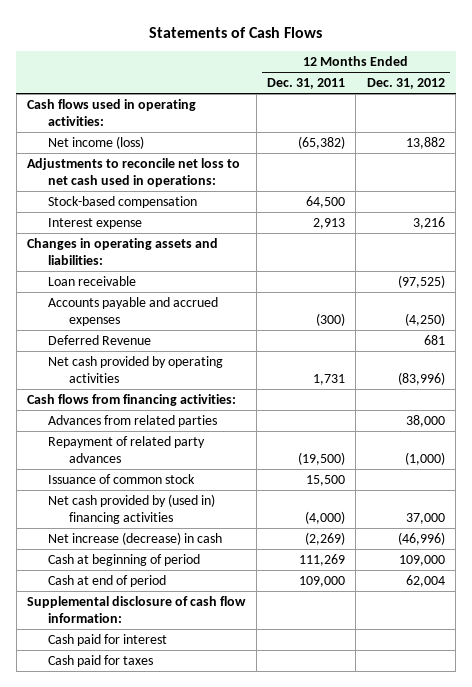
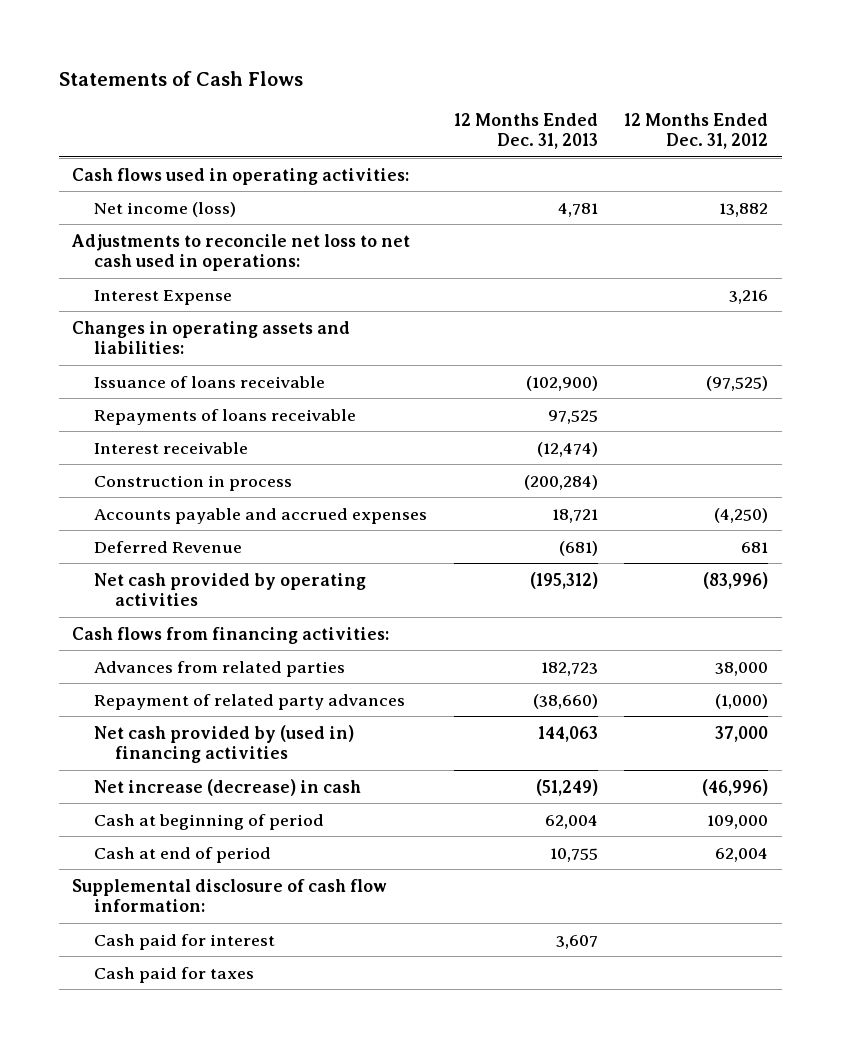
- | 12 Months Ended Dec. 31, 2011 | 12 Months Ended Dec. 31, 2012
+ | 12 Months Ended Dec. 31, 2013 | 12 Months Ended Dec. 31, 2012
- Stock-based compensation | 64,500 |
- Interest expense | 2,913 | 3,216
+ Interest Expense | | 3,216
- Loan receivable | | (97,525)
+ Issuance of loans receivable | (102,900) | (97,525)
+ Repayments of loans receivable | 97,525 |
+ Interest receivable | (12,474) |
+ Construction in process | (200,284) |
- Issuance of common stock | 15,500 |

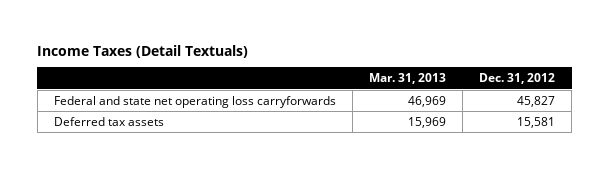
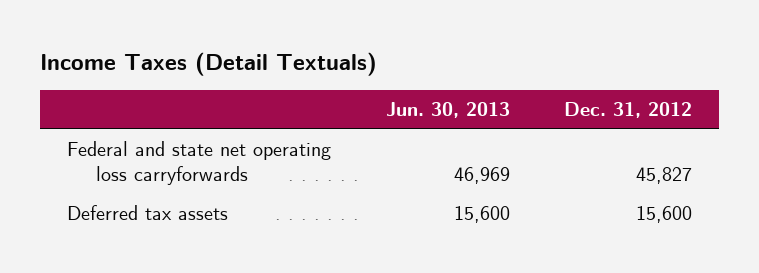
- | Mar. 31, 2013 | Dec. 31, 2012
+ | Jun. 30, 2013 | Dec. 31, 2012
- Deferred tax assets | 15,969 | 15,581
+ Deferred tax assets | 15,600 | 15,600

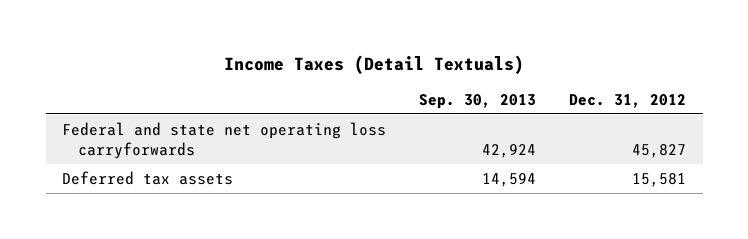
- | Jun. 30, 2013 | Dec. 31, 2012
+ | Sep. 30, 2013 | Dec. 31, 2012
- Deferred tax assets | 15,600 | 15,600
+ Deferred tax assets | 14,594 | 15,581

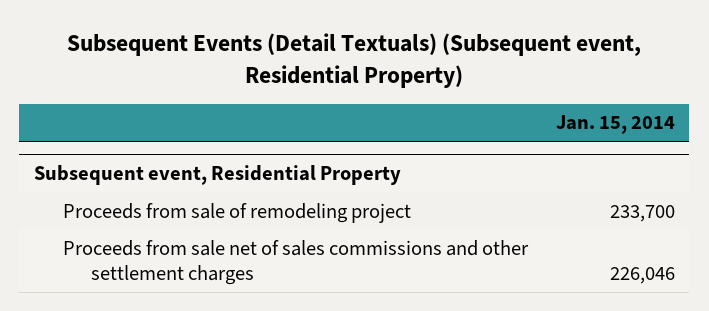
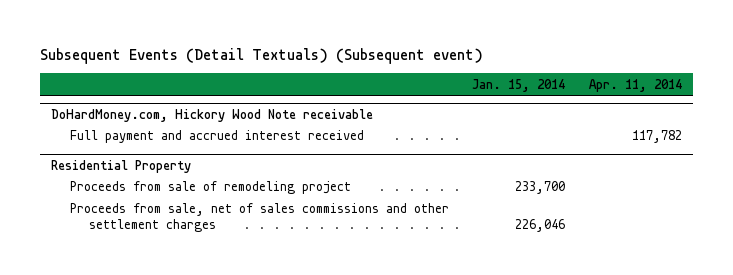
- Subsequent Events (Detail Textuals) (Subsequent event, Residential Property)
+ Subsequent Events (Detail Textuals) (Subsequent event)
- | Jan. 15, 2014
+ | Jan. 15, 2014 | Apr. 11, 2014
- Subsequent event, Residential Property
+ DoHardMoney.com, Hickory Wood Note receivable
+ Full payment and accrued interest received | | 117,782
+ Residential Property
- Proceeds from sale net of sales commissions and other settlement charges | 226,046
+ Proceeds from sale, net of sales commissions and other settlement charges | 226,046 |

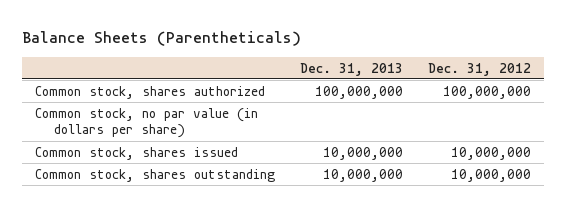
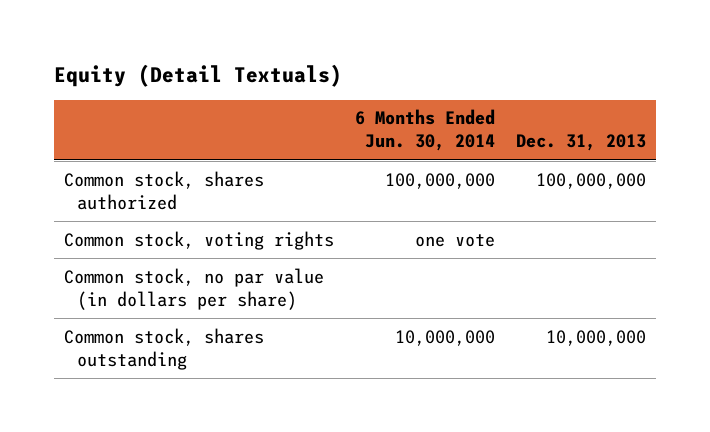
- Balance Sheets (Parentheticals)
+ Equity (Detail Textuals)
- | Dec. 31, 2013 | Dec. 31, 2012
+ | 6 Months Ended Jun. 30, 2014 | Dec. 31, 2013
+ Common stock, voting rights | one vote |
- Common stock, shares issued | 10,000,000 | 10,000,000

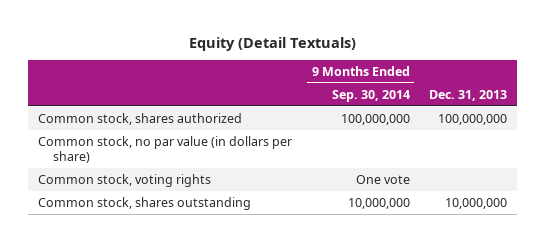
- | 6 Months Ended Jun. 30, 2014 | Dec. 31, 2013
+ | 9 Months Ended Sep. 30, 2014 | Dec. 31, 2013
moved down: Common stock, voting rights | One vote |

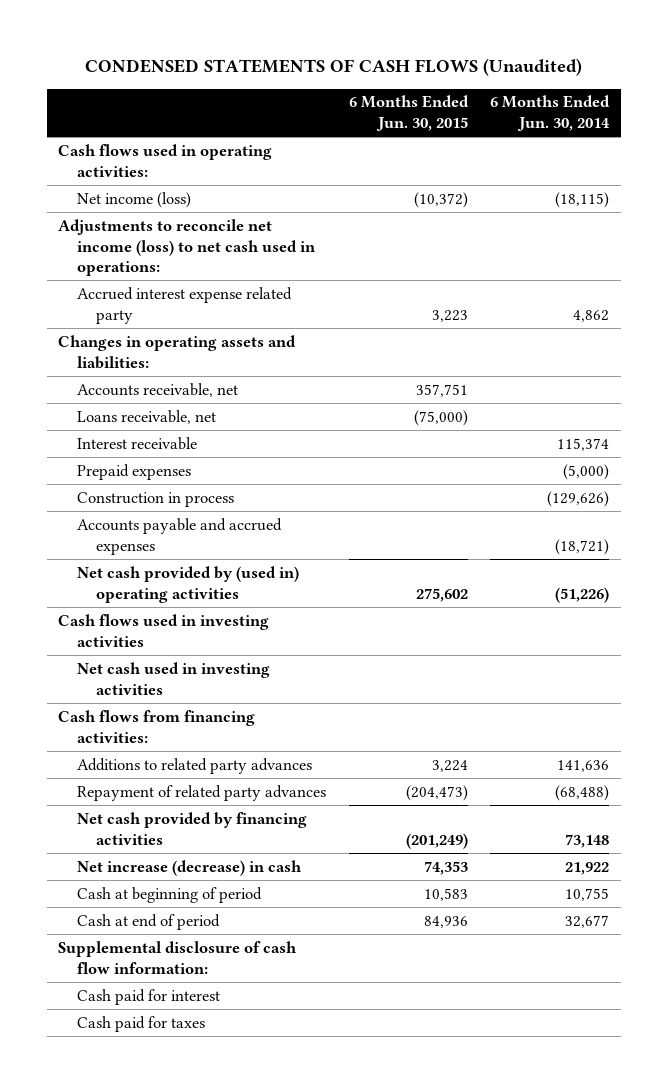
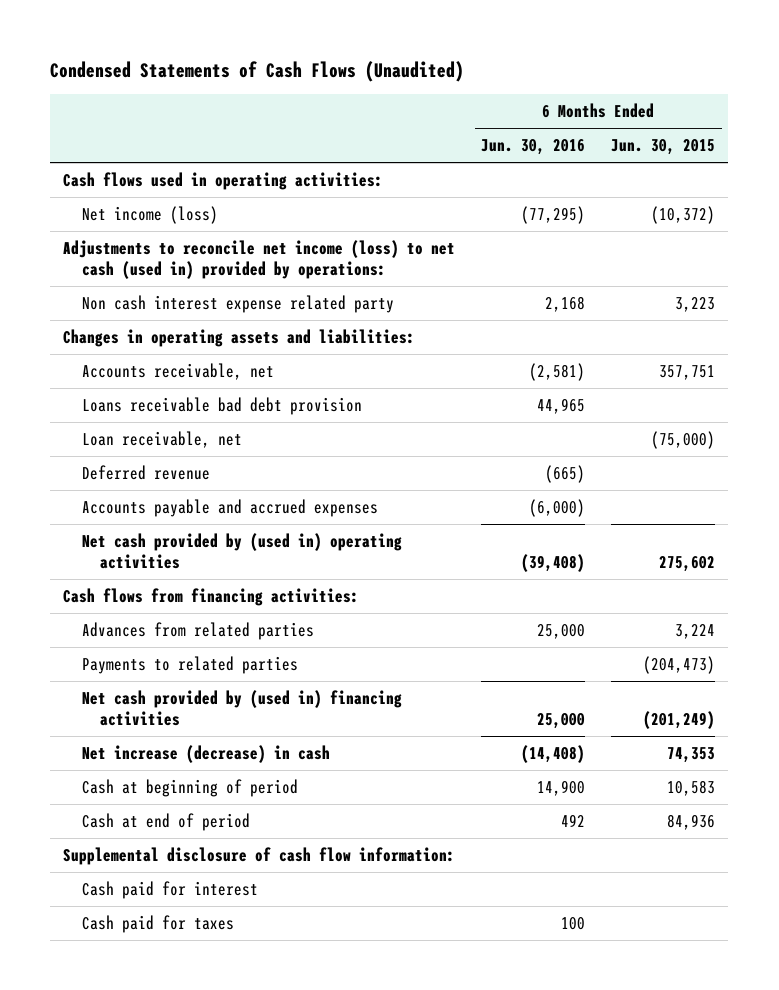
- CONDENSED STATEMENTS OF CASH FLOWS (Unaudited)
+ Condensed Statements of Cash Flows (Unaudited)
- | 6 Months Ended Jun. 30, 2015 | 6 Months Ended Jun. 30, 2014
+ | 6 Months Ended Jun. 30, 2016 | 6 Months Ended Jun. 30, 2015
- Adjustments to reconcile net income (loss) to net cash used in operations:
- Accrued interest expense related party | 3,223 | 4,862
+ Adjustments to reconcile net income (loss) to net cash (used in) provided by operations:
+ Non cash interest expense related party | 2,168 | 3,223
- Loans receivable, net | (75,000) |
- Interest receivable | | 115,374
- Prepaid expenses | | (5,000)
- Construction in process | | (129,626)
+ Loans receivable bad debt provision | 44,965 |
+ Loan receivable, net | | (75,000)
+ Deferred revenue | (665) |
- Cash flows used in investing activities
- Net cash used in investing activities
- Additions to related party advances | 3,224 | 141,636
- Repayment of related party advances | (204,473) | (68,488)
- Net cash provided by financing activities | (201,249) | 73,148
+ Advances from related parties | 25,000 | 3,224
+ Payments to related parties | | (204,473)
+ Net cash provided by (used in) financing activities | 25,000 | (201,249)

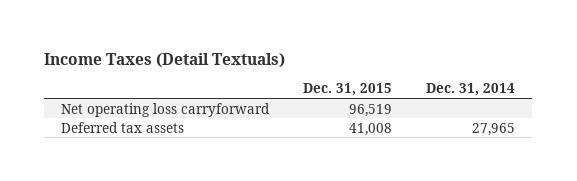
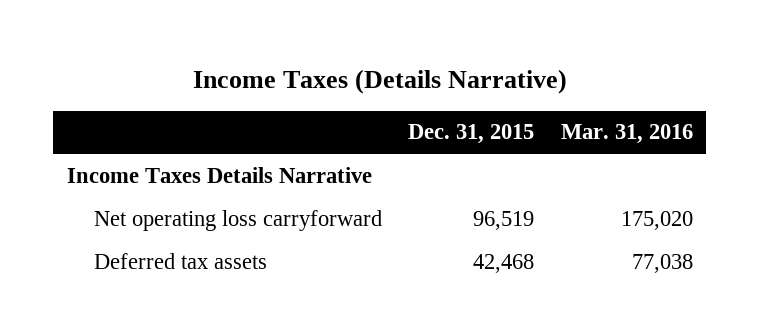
- Income Taxes (Detail Textuals)
+ Income Taxes (Details Narrative)
- | Dec. 31, 2015 | Dec. 31, 2014
+ | Dec. 31, 2015 | Mar. 31, 2016
+ Income Taxes Details Narrative
- Deferred tax assets | 41,008 | 27,965
+ Deferred tax assets | 42,468 | 77,038

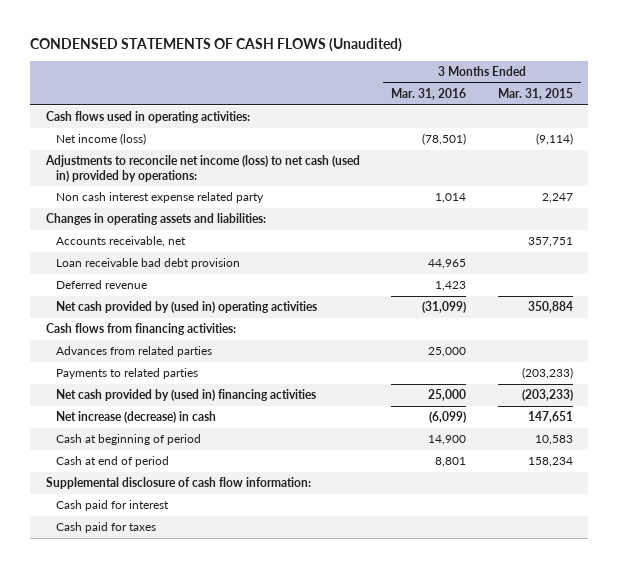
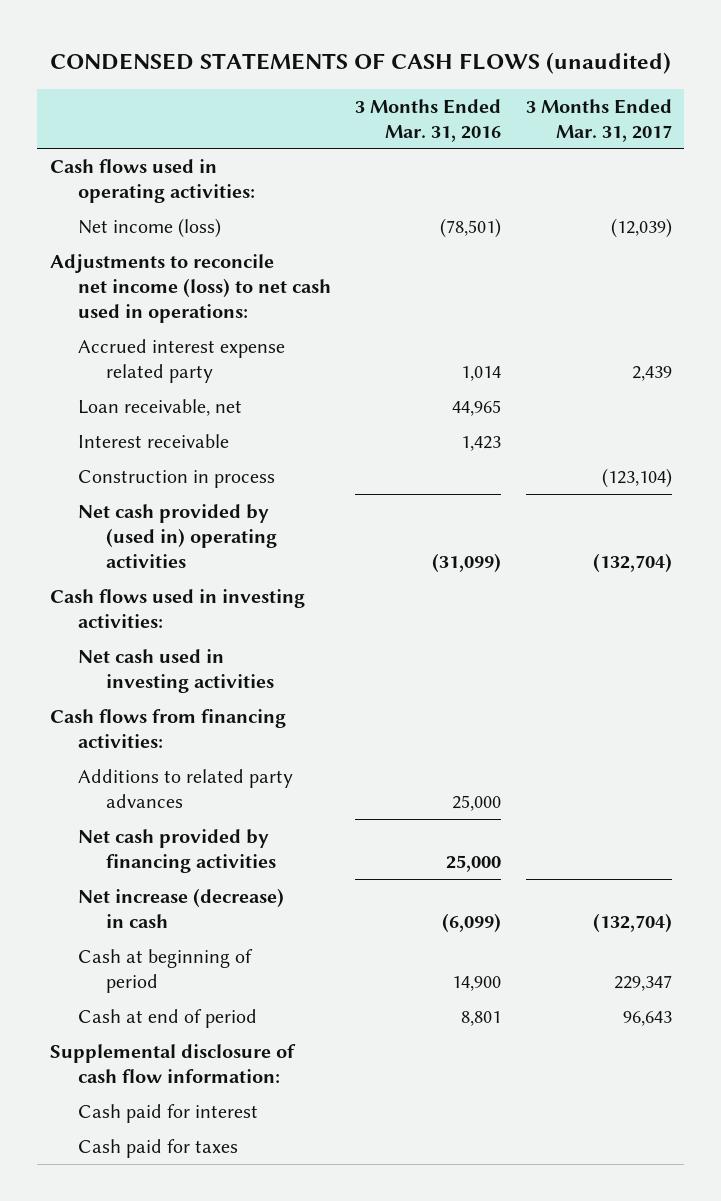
- CONDENSED STATEMENTS OF CASH FLOWS (Unaudited)
+ CONDENSED STATEMENTS OF CASH FLOWS (unaudited)
- | 3 Months Ended Mar. 31, 2016 | 3 Months Ended Mar. 31, 2015
+ | 3 Months Ended Mar. 31, 2016 | 3 Months Ended Mar. 31, 2017
- Adjustments to reconcile net income (loss) to net cash (used in) provided by operations:
- Non cash interest expense related party | 1,014 | 2,247
- Changes in operating assets and liabilities:
- Accounts receivable, net | | 357,751
- Loan receivable bad debt provision | 44,965 |
- Deferred revenue | 1,423 |
+ Adjustments to reconcile net income (loss) to net cash used in operations:
+ Accrued interest expense related party | 1,014 | 2,439
+ Loan receivable, net | 44,965 |
+ Interest receivable | 1,423 |
+ Construction in process | | (123,104)
+ Cash flows used in investing activities:
+ Net cash used in investing activities
- Advances from related parties | 25,000 |
- Payments to related parties | | (203,233)
- Net cash provided by (used in) financing activities | 25,000 | (203,233)
+ Additions to related party advances | 25,000 |
+ Net cash provided by financing activities | 25,000 |

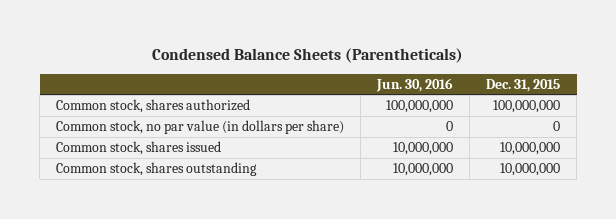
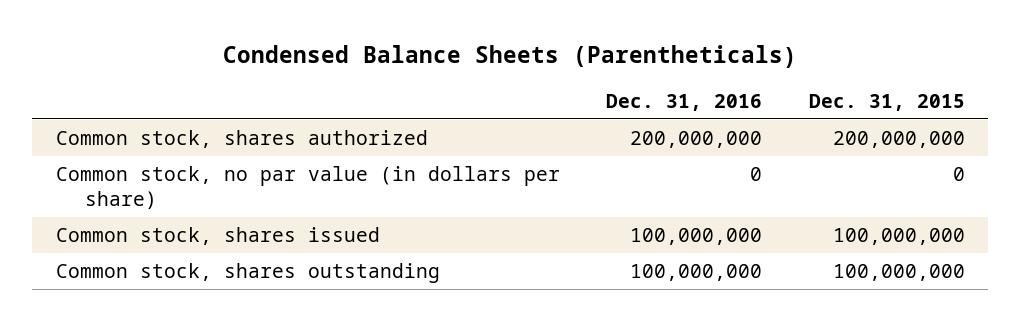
- | Jun. 30, 2016 | Dec. 31, 2015
+ | Dec. 31, 2016 | Dec. 31, 2015
- Common stock, shares authorized | 100,000,000 | 100,000,000
+ Common stock, shares authorized | 200,000,000 | 200,000,000
- Common stock, shares issued | 10,000,000 | 10,000,000
- Common stock, shares outstanding | 10,000,000 | 10,000,000
+ Common stock, shares issued | 100,000,000 | 100,000,000
+ Common stock, shares outstanding | 100,000,000 | 100,000,000

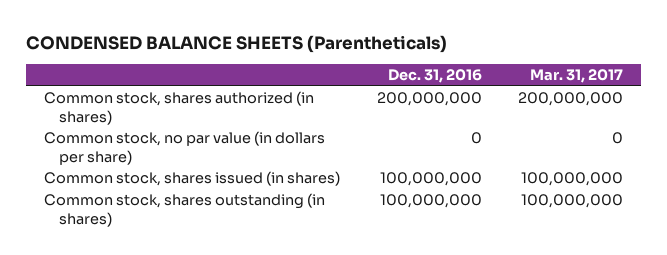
- Condensed Balance Sheets (Parentheticals)
+ CONDENSED BALANCE SHEETS (Parentheticals)
- | Dec. 31, 2016 | Dec. 31, 2015
+ | Dec. 31, 2016 | Mar. 31, 2017
- Common stock, shares authorized | 200,000,000 | 200,000,000
+ Common stock, shares authorized (in shares) | 200,000,000 | 200,000,000
- Common stock, shares issued | 100,000,000 | 100,000,000
- Common stock, shares outstanding | 100,000,000 | 100,000,000
+ Common stock, shares issued (in shares) | 100,000,000 | 100,000,000
+ Common stock, shares outstanding (in shares) | 100,000,000 | 100,000,000

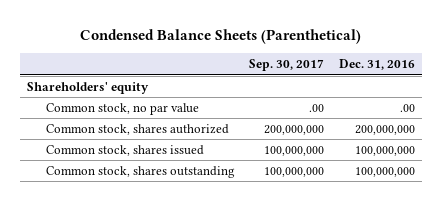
- CONDENSED BALANCE SHEETS (Parentheticals)
+ Condensed Balance Sheets (Parenthetical)
- | Dec. 31, 2016 | Mar. 31, 2017
+ | Sep. 30, 2017 | Dec. 31, 2016
- Common stock, shares authorized (in shares) | 200,000,000 | 200,000,000
- Common stock, no par value (in dollars per share) | 0 | 0
- Common stock, shares issued (in shares) | 100,000,000 | 100,000,000
- Common stock, shares outstanding (in shares) | 100,000,000 | 100,000,000
+ Shareholders' equity
+ Common stock, no par value | .00 | .00
+ Common stock, shares authorized | 200,000,000 | 200,000,000
+ Common stock, shares issued | 100,000,000 | 100,000,000
+ Common stock, shares outstanding | 100,000,000 | 100,000,000

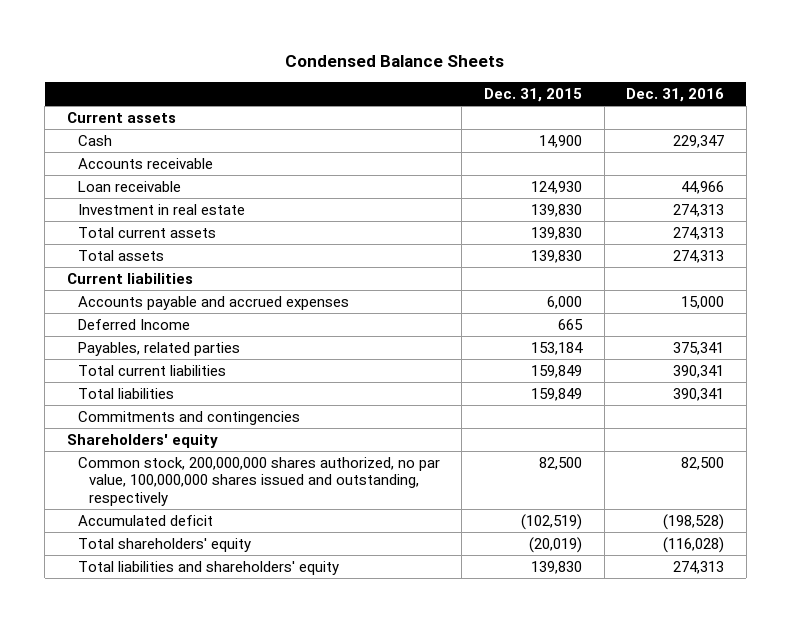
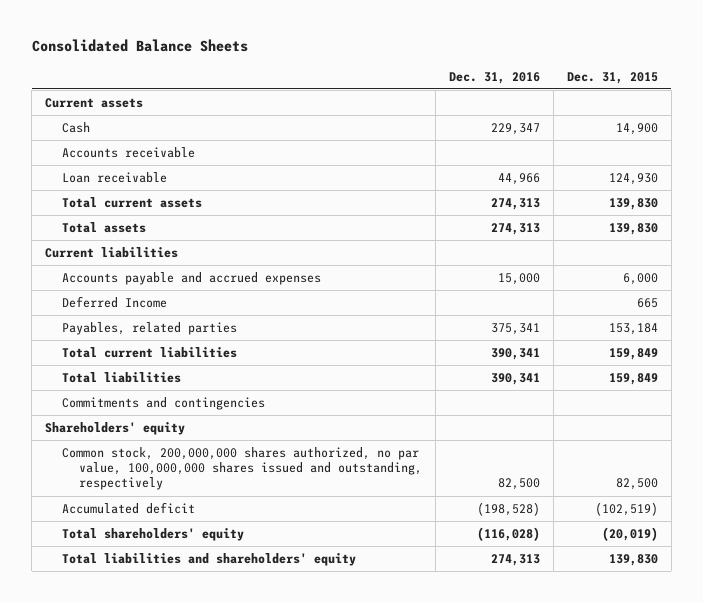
- Condensed Balance Sheets
+ Consolidated Balance Sheets
- | Dec. 31, 2015 | Dec. 31, 2016
+ | Dec. 31, 2016 | Dec. 31, 2015
- Investment in real estate | 139,830 | 274,313

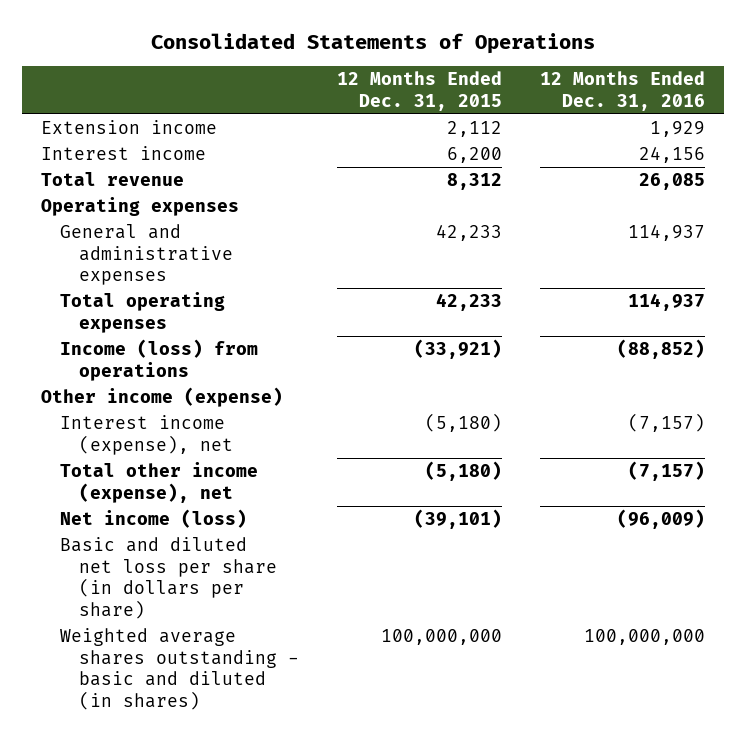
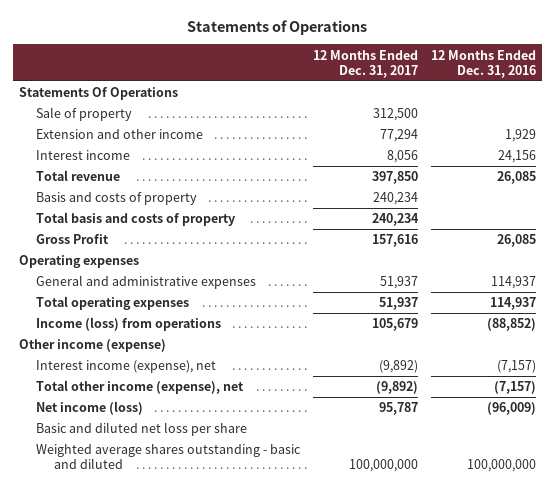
- Consolidated Statements of Operations
+ Statements of Operations
- | 12 Months Ended Dec. 31, 2015 | 12 Months Ended Dec. 31, 2016
+ | 12 Months Ended Dec. 31, 2017 | 12 Months Ended Dec. 31, 2016
- Extension income | 2,112 | 1,929
+ Statements Of Operations
+ Sale of property | 312,500 |
+ Extension and other income | 77,294 | 1,929
+ Basis and costs of property | 240,234 |
+ Total basis and costs of property | 240,234 |
+ Gross Profit | 157,616 | 26,085
- Basic and diluted net loss per share (in dollars per share)
- Weighted average shares outstanding - basic and diluted (in shares) | 100,000,000 | 100,000,000
+ Basic and diluted net loss per share
+ Weighted average shares outstanding - basic and diluted | 100,000,000 | 100,000,000

